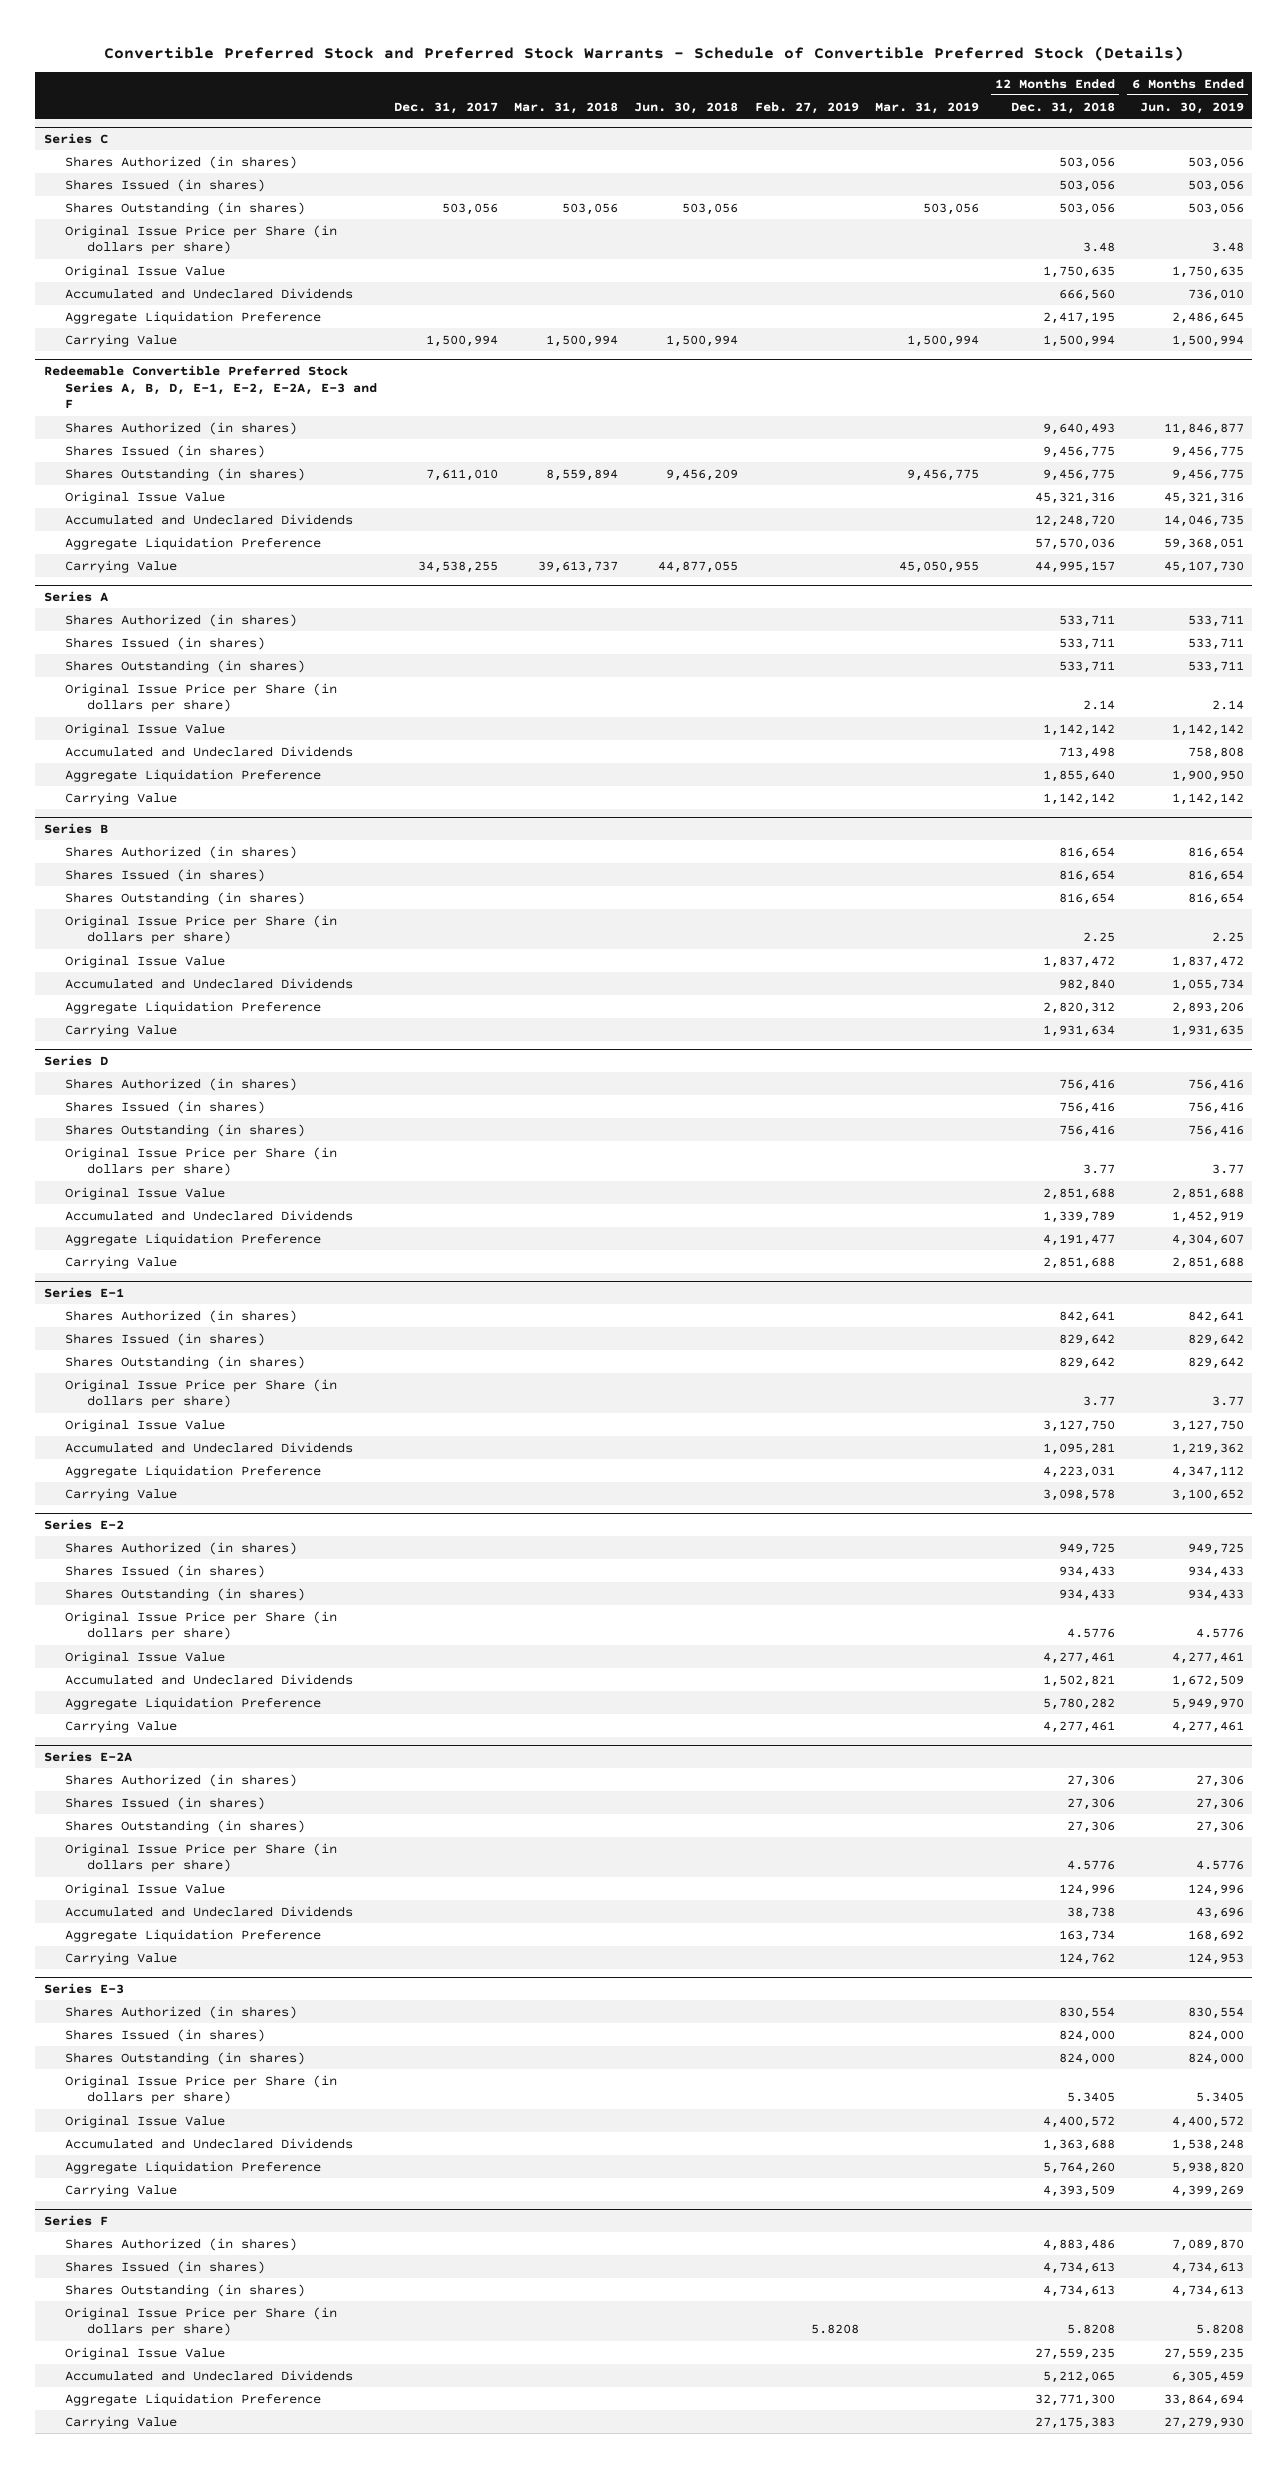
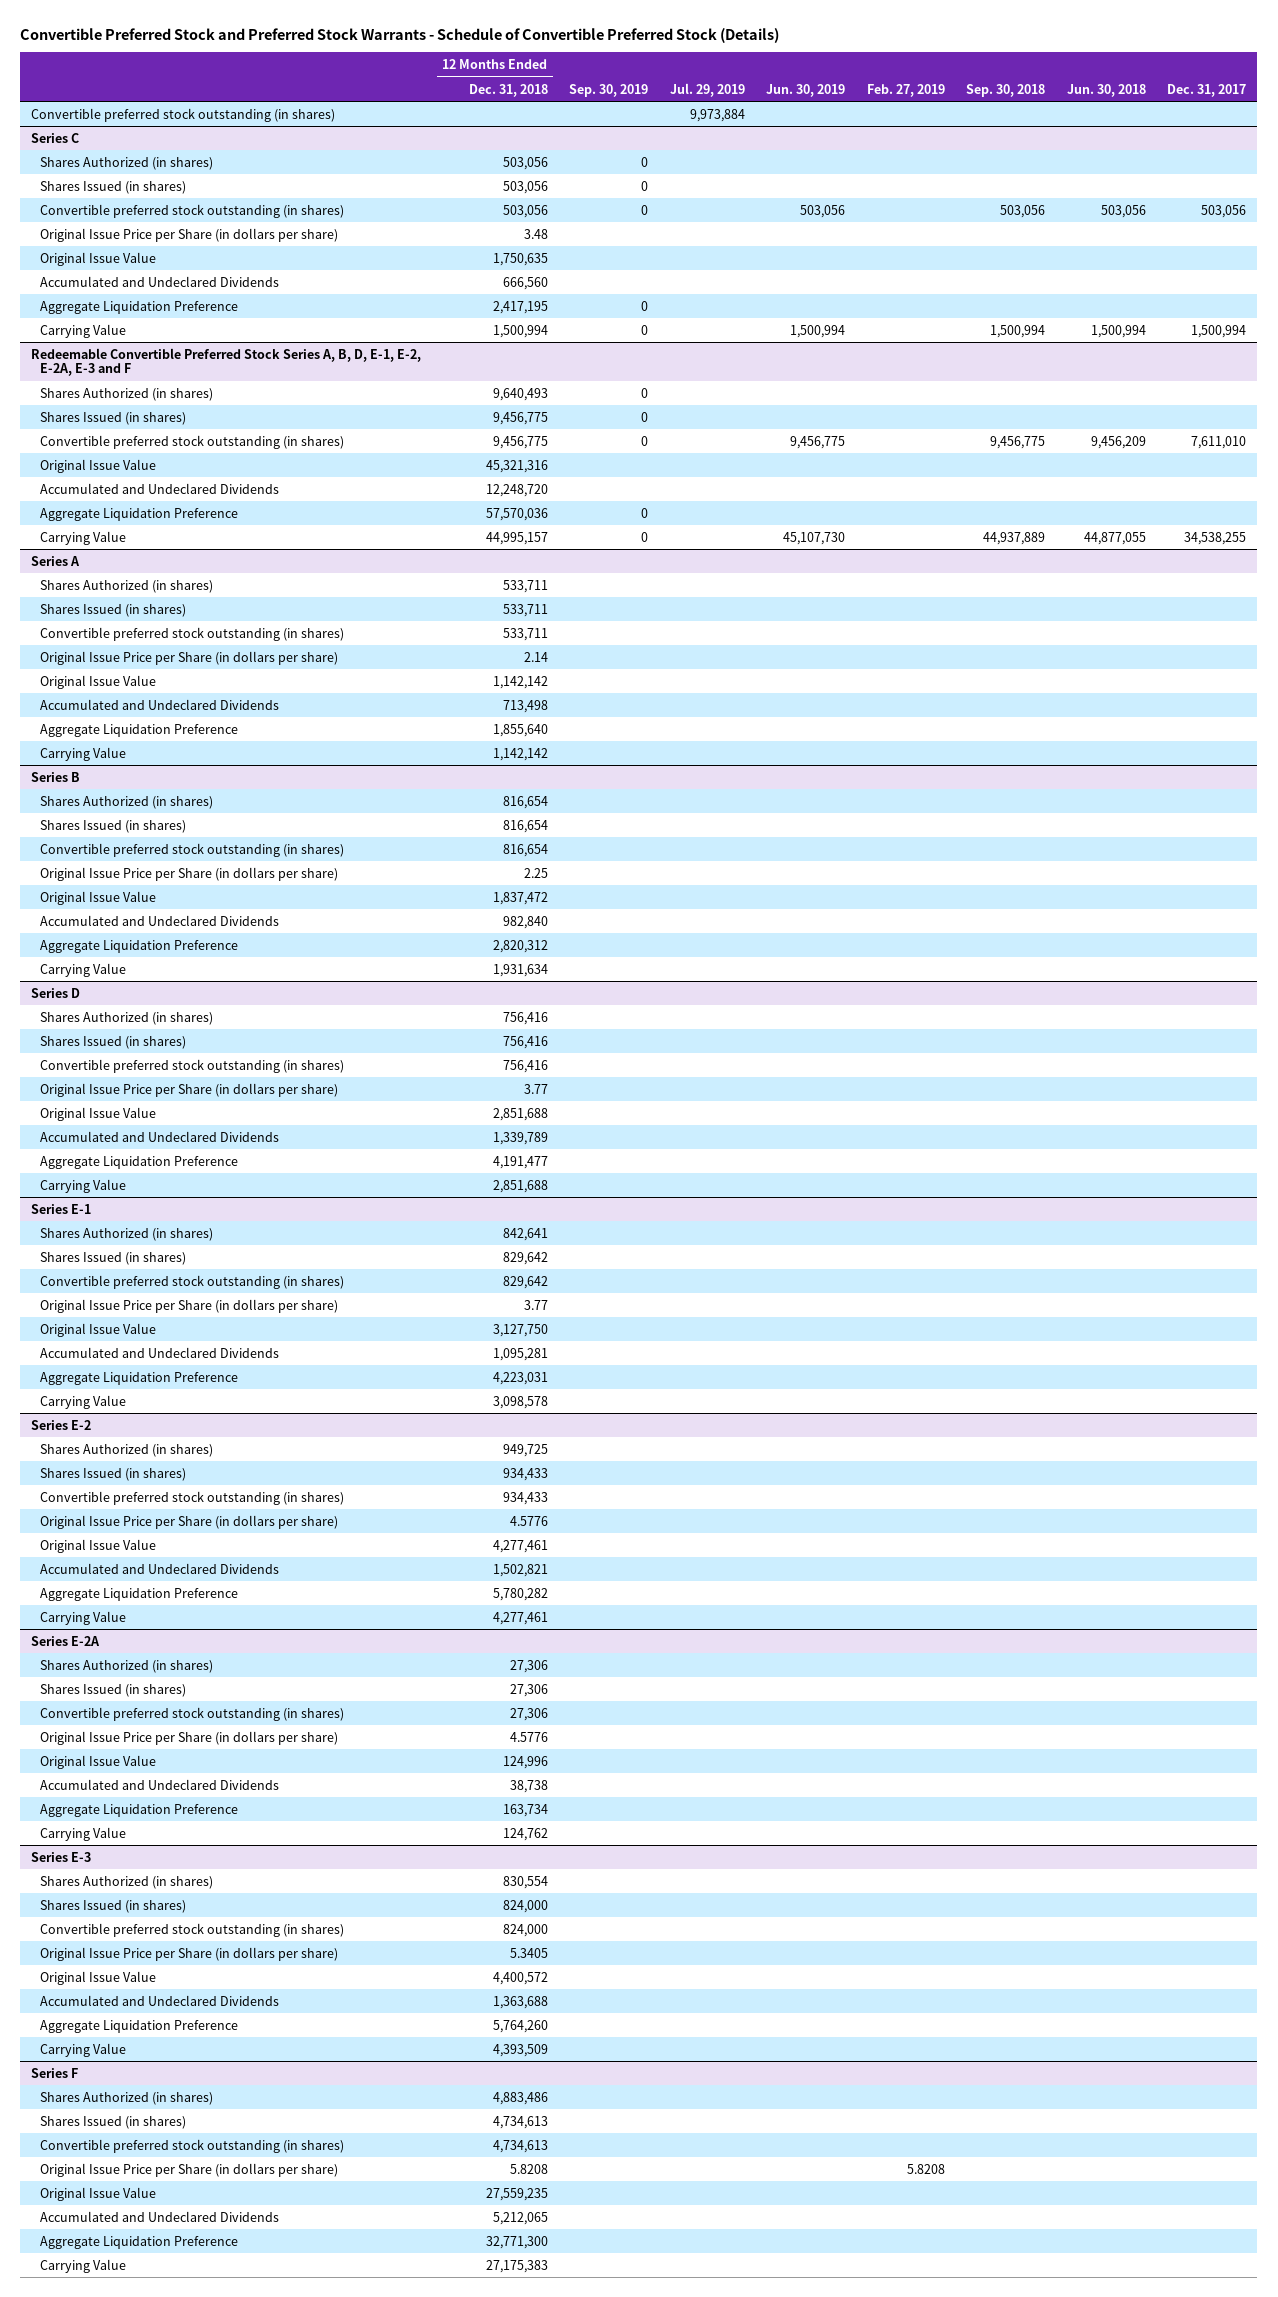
- | Dec. 31, 2017 | Mar. 31, 2018 | Jun. 30, 2018 | Feb. 27, 2019 | Mar. 31, 2019 | 12 Months Ended Dec. 31, 2018 | 6 Months Ended Jun. 30, 2019
+ | 12 Months Ended Dec. 31, 2018 | Sep. 30, 2019 | Jul. 29, 2019 | Jun. 30, 2019 | Feb. 27, 2019 | Sep. 30, 2018 | Jun. 30, 2018 | Dec. 31, 2017
+ Convertible preferred stock outstanding (in shares) | | | 9,973,884 | | | | |
@ Series C
- Shares Outstanding (in shares) | 503,056 | 503,056 | 503,056 | | 503,056 | 503,056 | 503,056
+ Convertible preferred stock outstanding (in shares) | 503,056 | 0 | | 503,056 | | 503,056 | 503,056 | 503,056
@ Redeemable Convertible Preferred Stock Series A, B, D, E-1, E-2, E-2A, E-3 and F
- Shares Outstanding (in shares) | 7,611,010 | 8,559,894 | 9,456,209 | | 9,456,775 | 9,456,775 | 9,456,775
+ Convertible preferred stock outstanding (in shares) | 9,456,775 | 0 | | 9,456,775 | | 9,456,775 | 9,456,209 | 7,611,010
@ Series A
- Shares Outstanding (in shares) | | | | | | 533,711 | 533,711
+ Convertible preferred stock outstanding (in shares) | 533,711 | | | | | | |
@ Series B
- Shares Outstanding (in shares) | | | | | | 816,654 | 816,654
+ Convertible preferred stock outstanding (in shares) | 816,654 | | | | | | |
@ Series D
- Shares Outstanding (in shares) | | | | | | 756,416 | 756,416
+ Convertible preferred stock outstanding (in shares) | 756,416 | | | | | | |
@ Series E-1
- Shares Outstanding (in shares) | | | | | | 829,642 | 829,642
+ Convertible preferred stock outstanding (in shares) | 829,642 | | | | | | |
@ Series E-2
- Shares Outstanding (in shares) | | | | | | 934,433 | 934,433
+ Convertible preferred stock outstanding (in shares) | 934,433 | | | | | | |
@ Series E-2A
- Shares Outstanding (in shares) | | | | | | 27,306 | 27,306
+ Convertible preferred stock outstanding (in shares) | 27,306 | | | | | | |
@ Series E-3
- Shares Outstanding (in shares) | | | | | | 824,000 | 824,000
+ Convertible preferred stock outstanding (in shares) | 824,000 | | | | | | |
@ Series F
- Shares Outstanding (in shares) | | | | | | 4,734,613 | 4,734,613
+ Convertible preferred stock outstanding (in shares) | 4,734,613 | | | | | | |

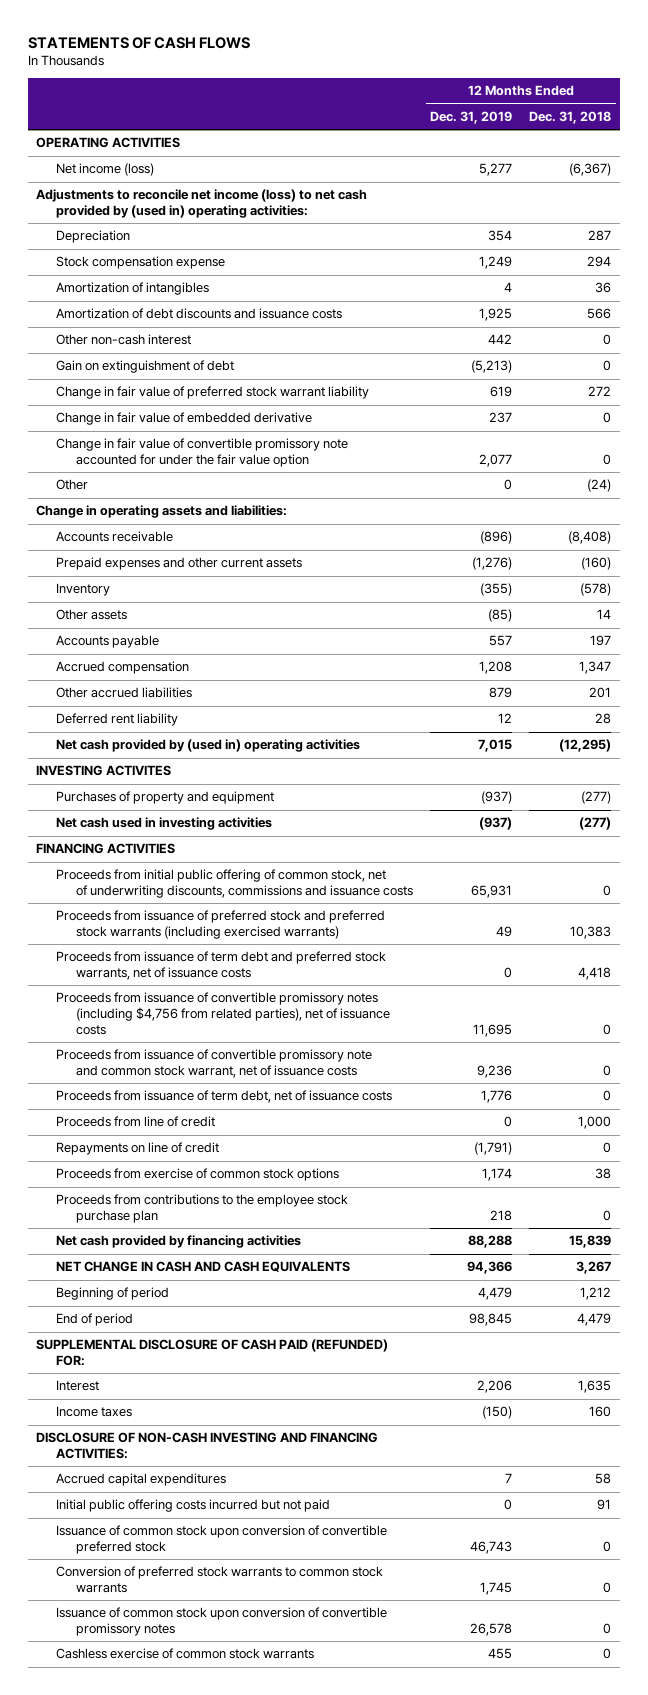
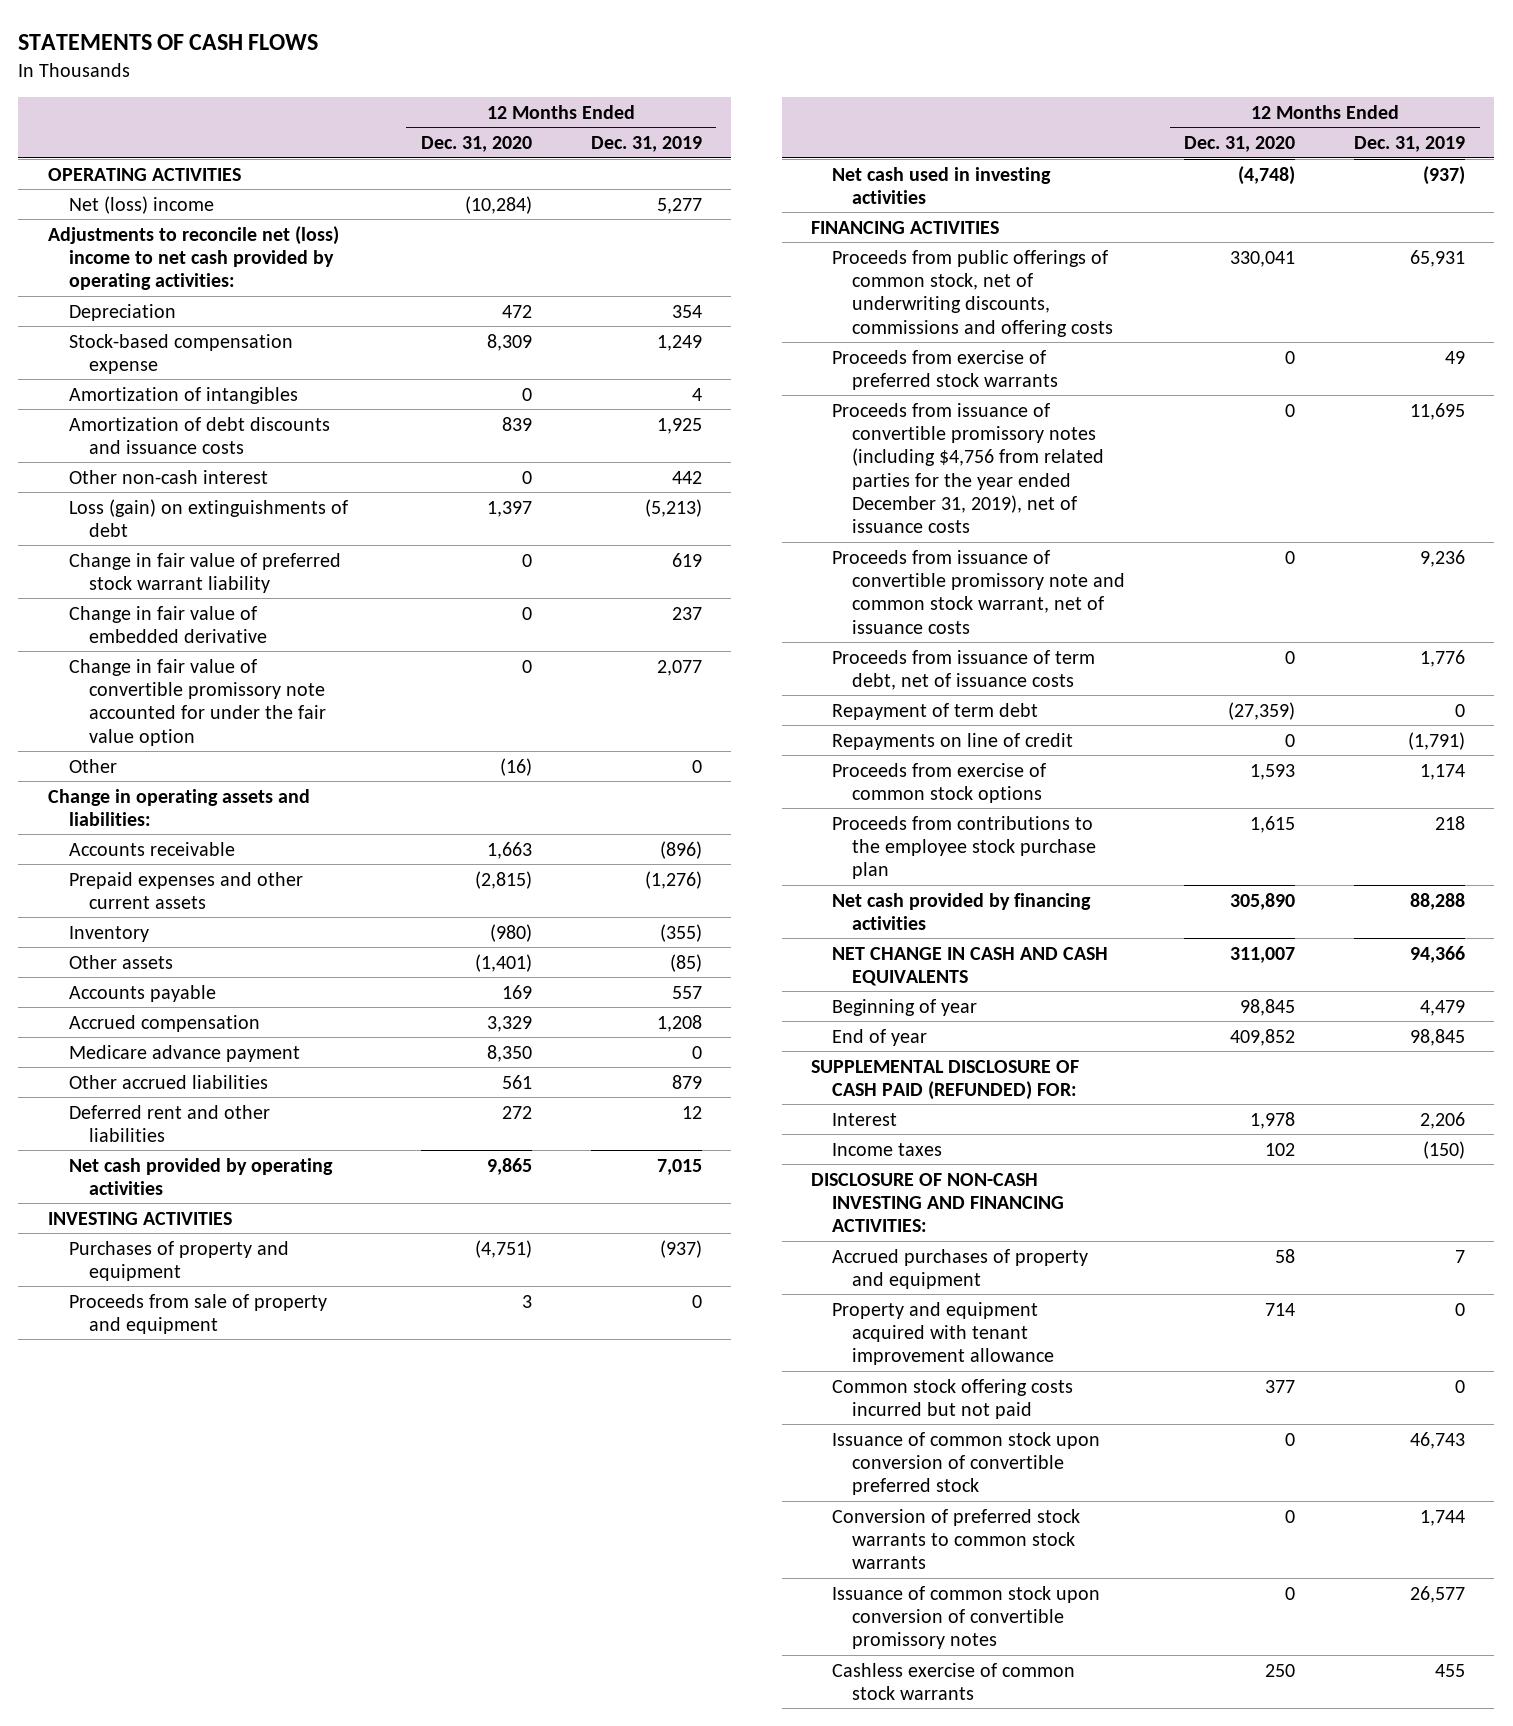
- | 12 Months Ended Dec. 31, 2019 | 12 Months Ended Dec. 31, 2018
+ | 12 Months Ended Dec. 31, 2020 | 12 Months Ended Dec. 31, 2019
- Net income (loss) | 5,277 | (6,367)
- Adjustments to reconcile net income (loss) to net cash provided by (used in) operating activities:
+ Net (loss) income | (10,284) | 5,277
+ Adjustments to reconcile net (loss) income to net cash provided by operating activities:
- Stock compensation expense | 1,249 | 294
+ Stock-based compensation expense | 8,309 | 1,249
- Gain on extinguishment of debt | (5,213) | 0
+ Loss (gain) on extinguishments of debt | 1,397 | (5,213)
+ Medicare advance payment | 8,350 | 0
- Deferred rent liability | 12 | 28
- Net cash provided by (used in) operating activities | 7,015 | (12,295)
- INVESTING ACTIVITES
+ Deferred rent and other liabilities | 272 | 12
+ Net cash provided by operating activities | 9,865 | 7,015
+ INVESTING ACTIVITIES
+ Proceeds from sale of property and equipment | 3 | 0
- Proceeds from initial public offering of common stock, net of underwriting discounts, commissions and issuance costs | 65,931 | 0
- Proceeds from issuance of preferred stock and preferred stock warrants (including exercised warrants) | 49 | 10,383
- Proceeds from issuance of term debt and preferred stock warrants, net of issuance costs | 0 | 4,418
- Proceeds from issuance of convertible promissory notes (including $4,756 from related parties), net of issuance costs | 11,695 | 0
+ Proceeds from public offerings of common stock, net of underwriting discounts, commissions and offering costs | 330,041 | 65,931
+ Proceeds from exercise of preferred stock warrants | 0 | 49
+ Proceeds from issuance of convertible promissory notes (including $4,756 from related parties for the year ended December 31, 2019), net of issuance costs | 0 | 11,695
- Proceeds from line of credit | 0 | 1,000
+ Repayment of term debt | (27,359) | 0
- Beginning of period | 4,479 | 1,212
- End of period | 98,845 | 4,479
+ Beginning of year | 98,845 | 4,479
+ End of year | 409,852 | 98,845
- Accrued capital expenditures | 7 | 58
- Initial public offering costs incurred but not paid | 0 | 91
+ Accrued purchases of property and equipment | 58 | 7
+ Property and equipment acquired with tenant improvement allowance | 714 | 0
+ Common stock offering costs incurred but not paid | 377 | 0
- Conversion of preferred stock warrants to common stock warrants | 1,745 | 0
- Issuance of common stock upon conversion of convertible promissory notes | 26,578 | 0
+ Conversion of preferred stock warrants to common stock warrants | 0 | 1,744
+ Issuance of common stock upon conversion of convertible promissory notes | 0 | 26,577

